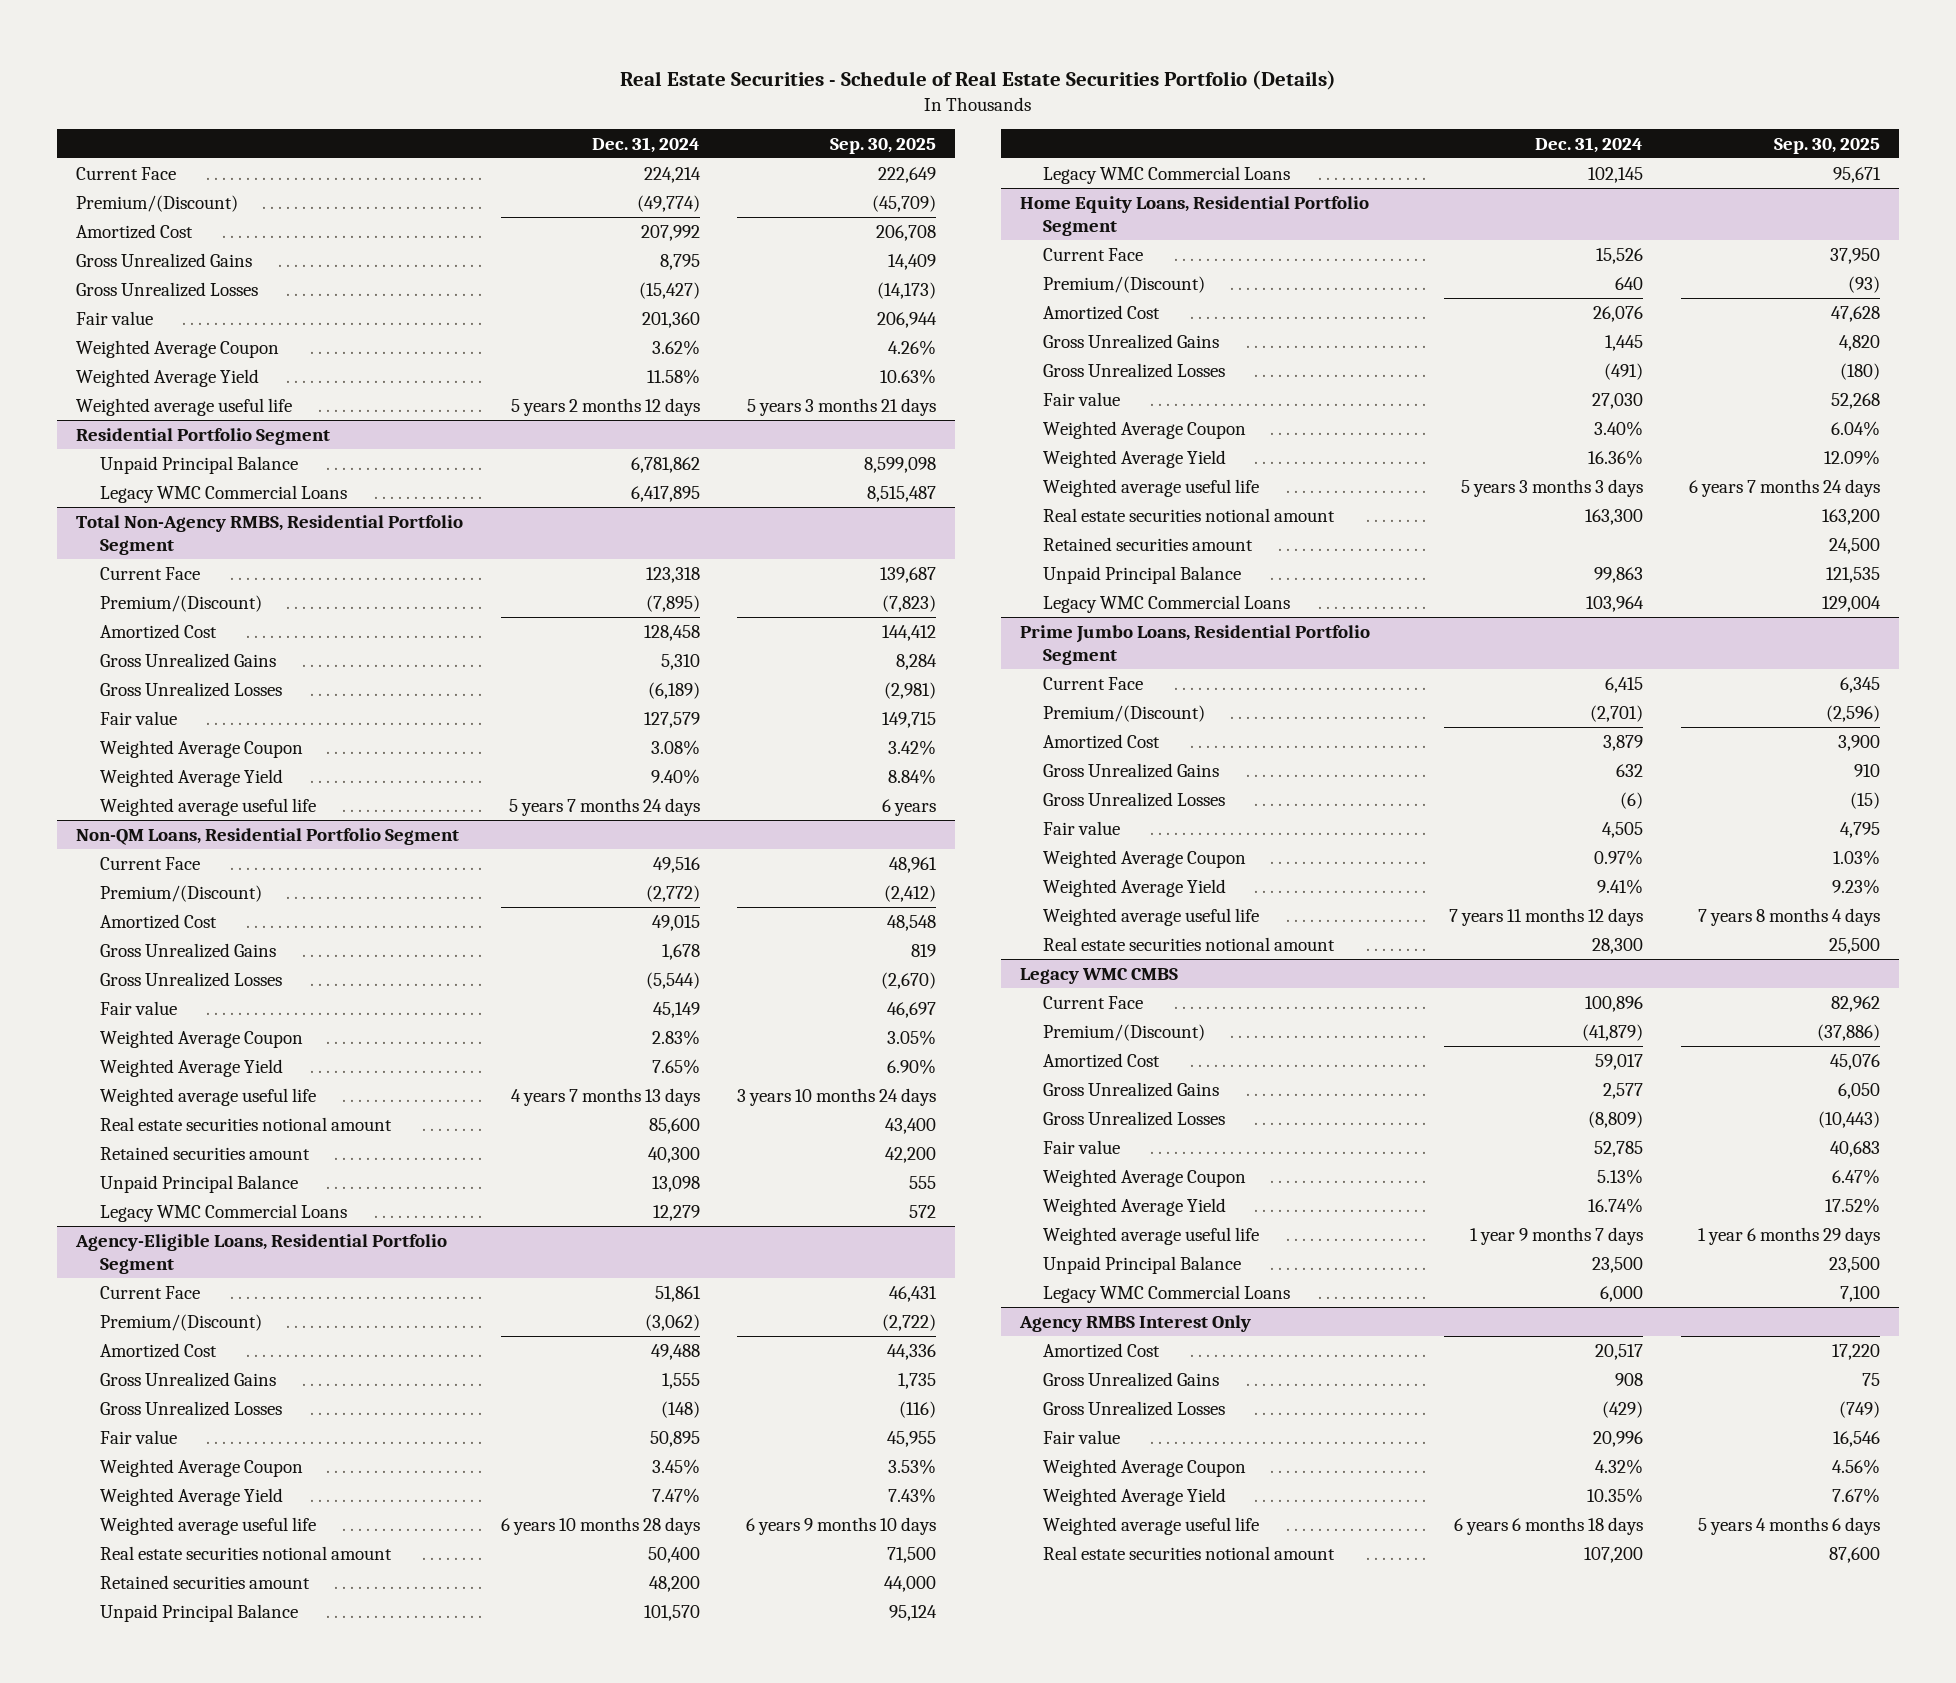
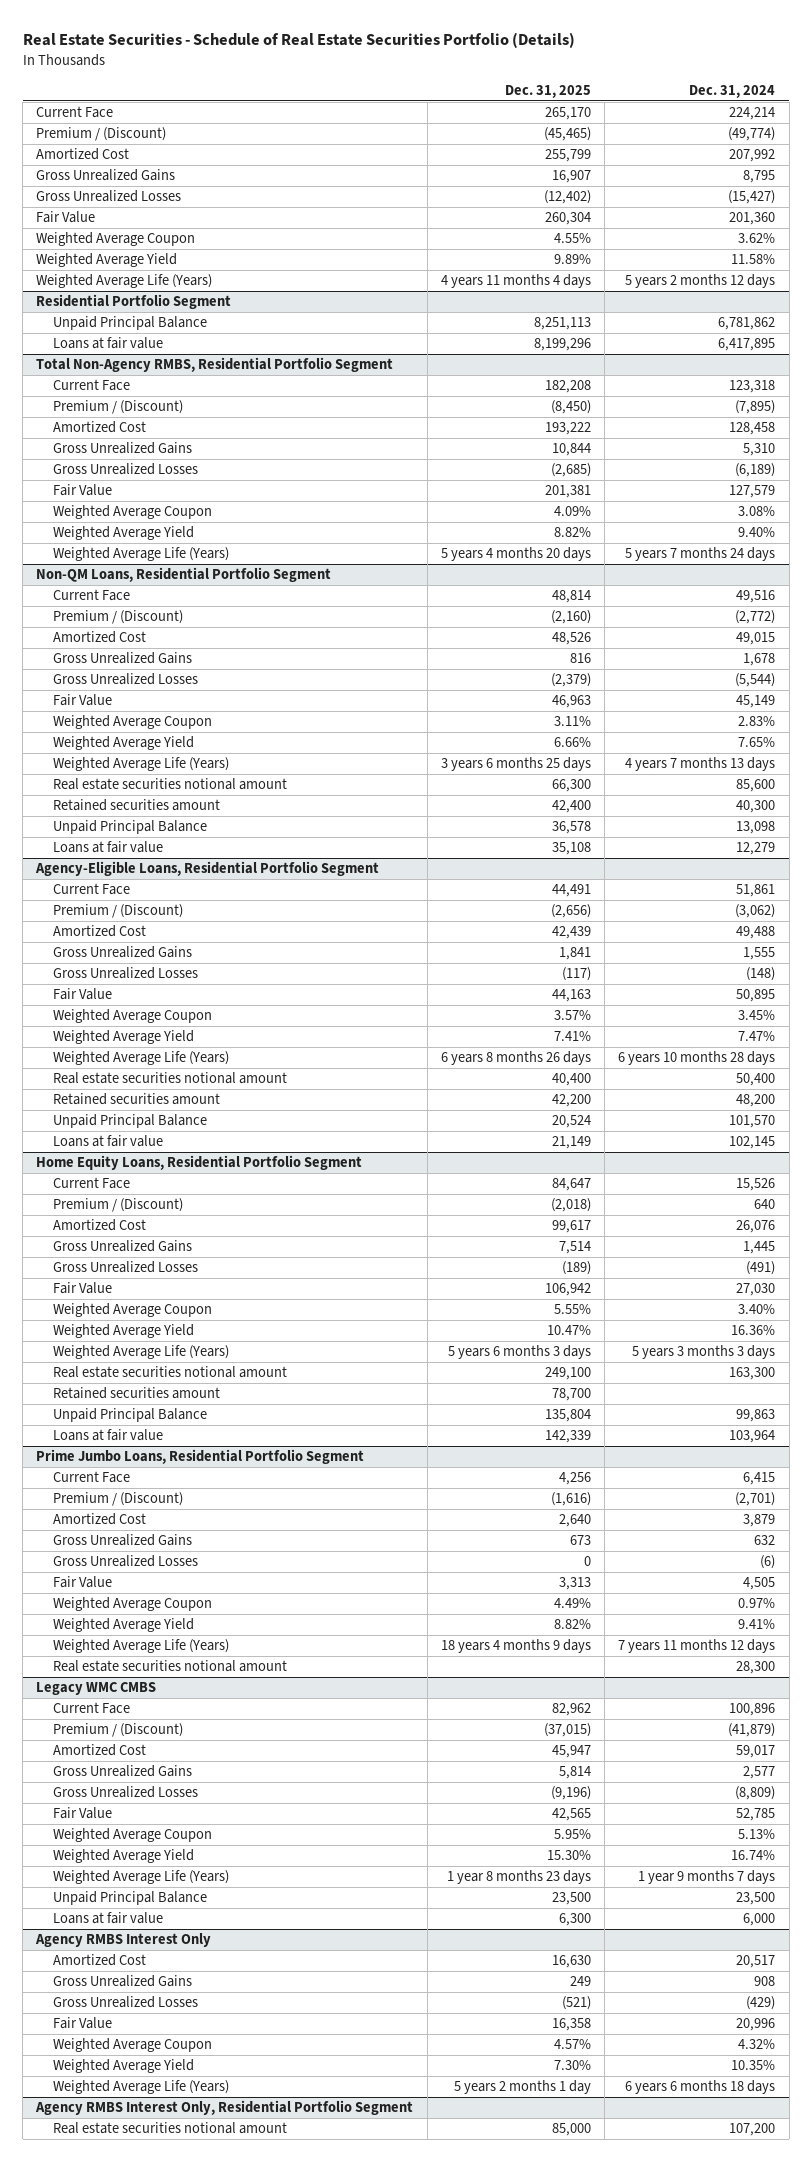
- | Dec. 31, 2024 | Sep. 30, 2025
+ | Dec. 31, 2025 | Dec. 31, 2024
- Premium/(Discount) | (49,774) | (45,709)
+ Premium / (Discount) | (45,465) | (49,774)
- Fair value | 201,360 | 206,944
+ Fair Value | 260,304 | 201,360
- Weighted average useful life | 5 years 2 months 12 days | 5 years 3 months 21 days
+ Weighted Average Life (Years) | 4 years 11 months 4 days | 5 years 2 months 12 days
@ Residential Portfolio Segment
- Legacy WMC Commercial Loans | 6,417,895 | 8,515,487
+ Loans at fair value | 8,199,296 | 6,417,895
@ Total Non-Agency RMBS, Residential Portfolio Segment
- Premium/(Discount) | (7,895) | (7,823)
+ Premium / (Discount) | (8,450) | (7,895)
- Fair value | 127,579 | 149,715
+ Fair Value | 201,381 | 127,579
- Weighted average useful life | 5 years 7 months 24 days | 6 years
+ Weighted Average Life (Years) | 5 years 4 months 20 days | 5 years 7 months 24 days
@ Non-QM Loans, Residential Portfolio Segment
- Premium/(Discount) | (2,772) | (2,412)
+ Premium / (Discount) | (2,160) | (2,772)
- Fair value | 45,149 | 46,697
+ Fair Value | 46,963 | 45,149
- Weighted average useful life | 4 years 7 months 13 days | 3 years 10 months 24 days
+ Weighted Average Life (Years) | 3 years 6 months 25 days | 4 years 7 months 13 days
- Legacy WMC Commercial Loans | 12,279 | 572
+ Loans at fair value | 35,108 | 12,279
@ Agency-Eligible Loans, Residential Portfolio Segment
- Premium/(Discount) | (3,062) | (2,722)
+ Premium / (Discount) | (2,656) | (3,062)
- Fair value | 50,895 | 45,955
+ Fair Value | 44,163 | 50,895
- Weighted average useful life | 6 years 10 months 28 days | 6 years 9 months 10 days
+ Weighted Average Life (Years) | 6 years 8 months 26 days | 6 years 10 months 28 days
- Legacy WMC Commercial Loans | 102,145 | 95,671
+ Loans at fair value | 21,149 | 102,145
@ Home Equity Loans, Residential Portfolio Segment
- Premium/(Discount) | 640 | (93)
+ Premium / (Discount) | (2,018) | 640
- Fair value | 27,030 | 52,268
+ Fair Value | 106,942 | 27,030
- Weighted average useful life | 5 years 3 months 3 days | 6 years 7 months 24 days
+ Weighted Average Life (Years) | 5 years 6 months 3 days | 5 years 3 months 3 days
- Legacy WMC Commercial Loans | 103,964 | 129,004
+ Loans at fair value | 142,339 | 103,964
@ Prime Jumbo Loans, Residential Portfolio Segment
- Premium/(Discount) | (2,701) | (2,596)
+ Premium / (Discount) | (1,616) | (2,701)
- Fair value | 4,505 | 4,795
+ Fair Value | 3,313 | 4,505
- Weighted average useful life | 7 years 11 months 12 days | 7 years 8 months 4 days
+ Weighted Average Life (Years) | 18 years 4 months 9 days | 7 years 11 months 12 days
@ Legacy WMC CMBS
- Premium/(Discount) | (41,879) | (37,886)
+ Premium / (Discount) | (37,015) | (41,879)
- Fair value | 52,785 | 40,683
+ Fair Value | 42,565 | 52,785
- Weighted average useful life | 1 year 9 months 7 days | 1 year 6 months 29 days
+ Weighted Average Life (Years) | 1 year 8 months 23 days | 1 year 9 months 7 days
- Legacy WMC Commercial Loans | 6,000 | 7,100
+ Loans at fair value | 6,300 | 6,000
@ Agency RMBS Interest Only
- Fair value | 20,996 | 16,546
+ Fair Value | 16,358 | 20,996
- Weighted average useful life | 6 years 6 months 18 days | 5 years 4 months 6 days
+ Weighted Average Life (Years) | 5 years 2 months 1 day | 6 years 6 months 18 days
+ Agency RMBS Interest Only, Residential Portfolio Segment

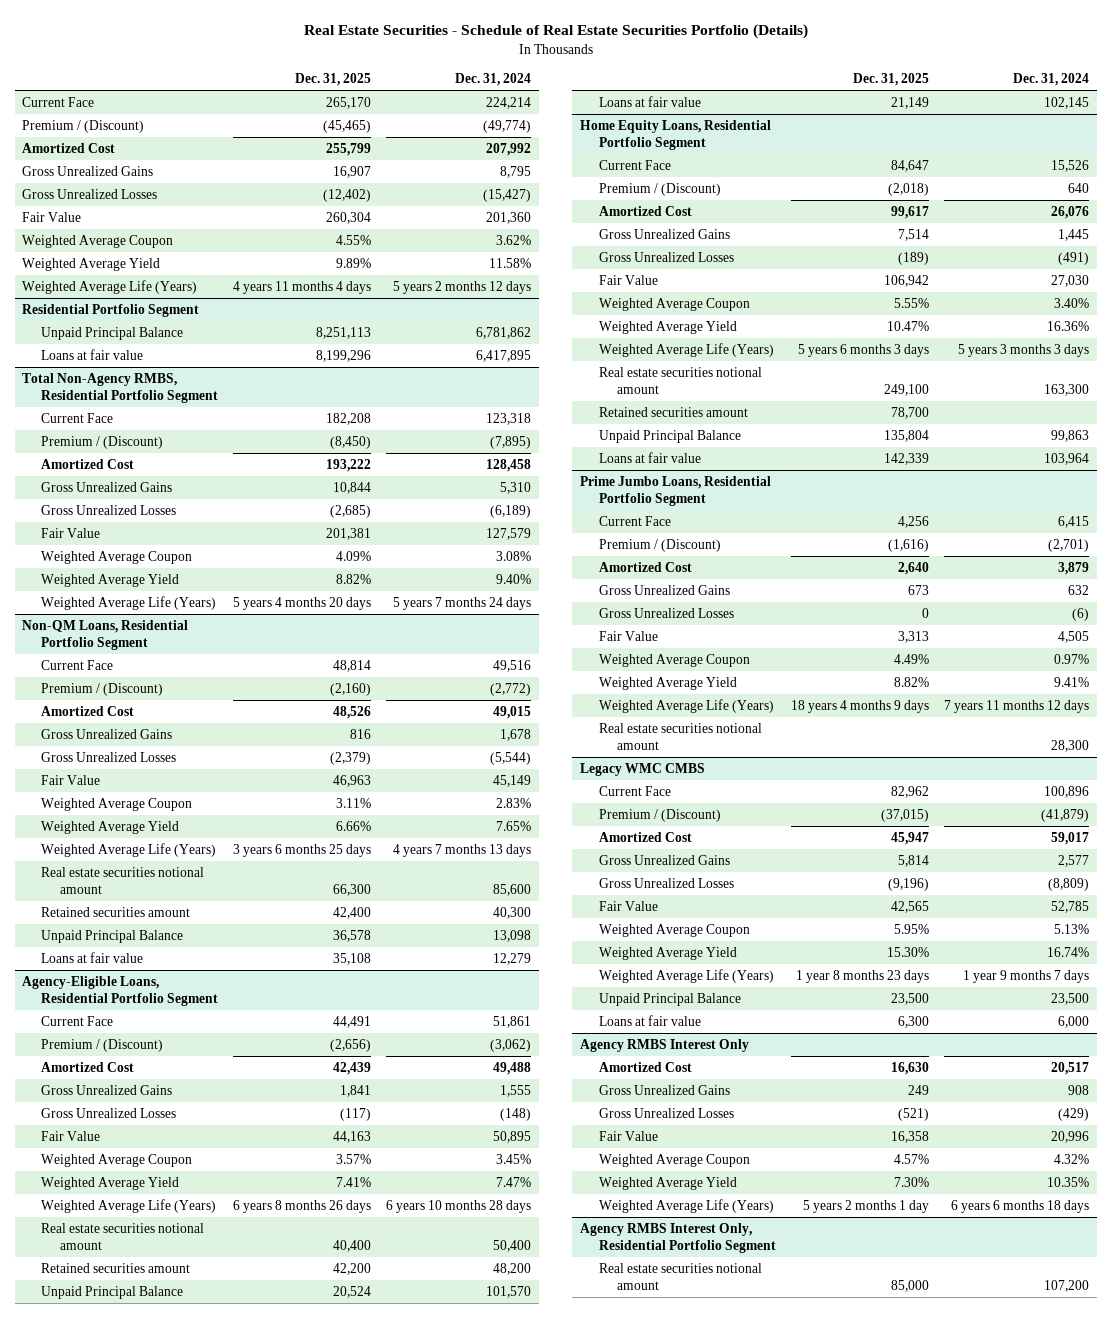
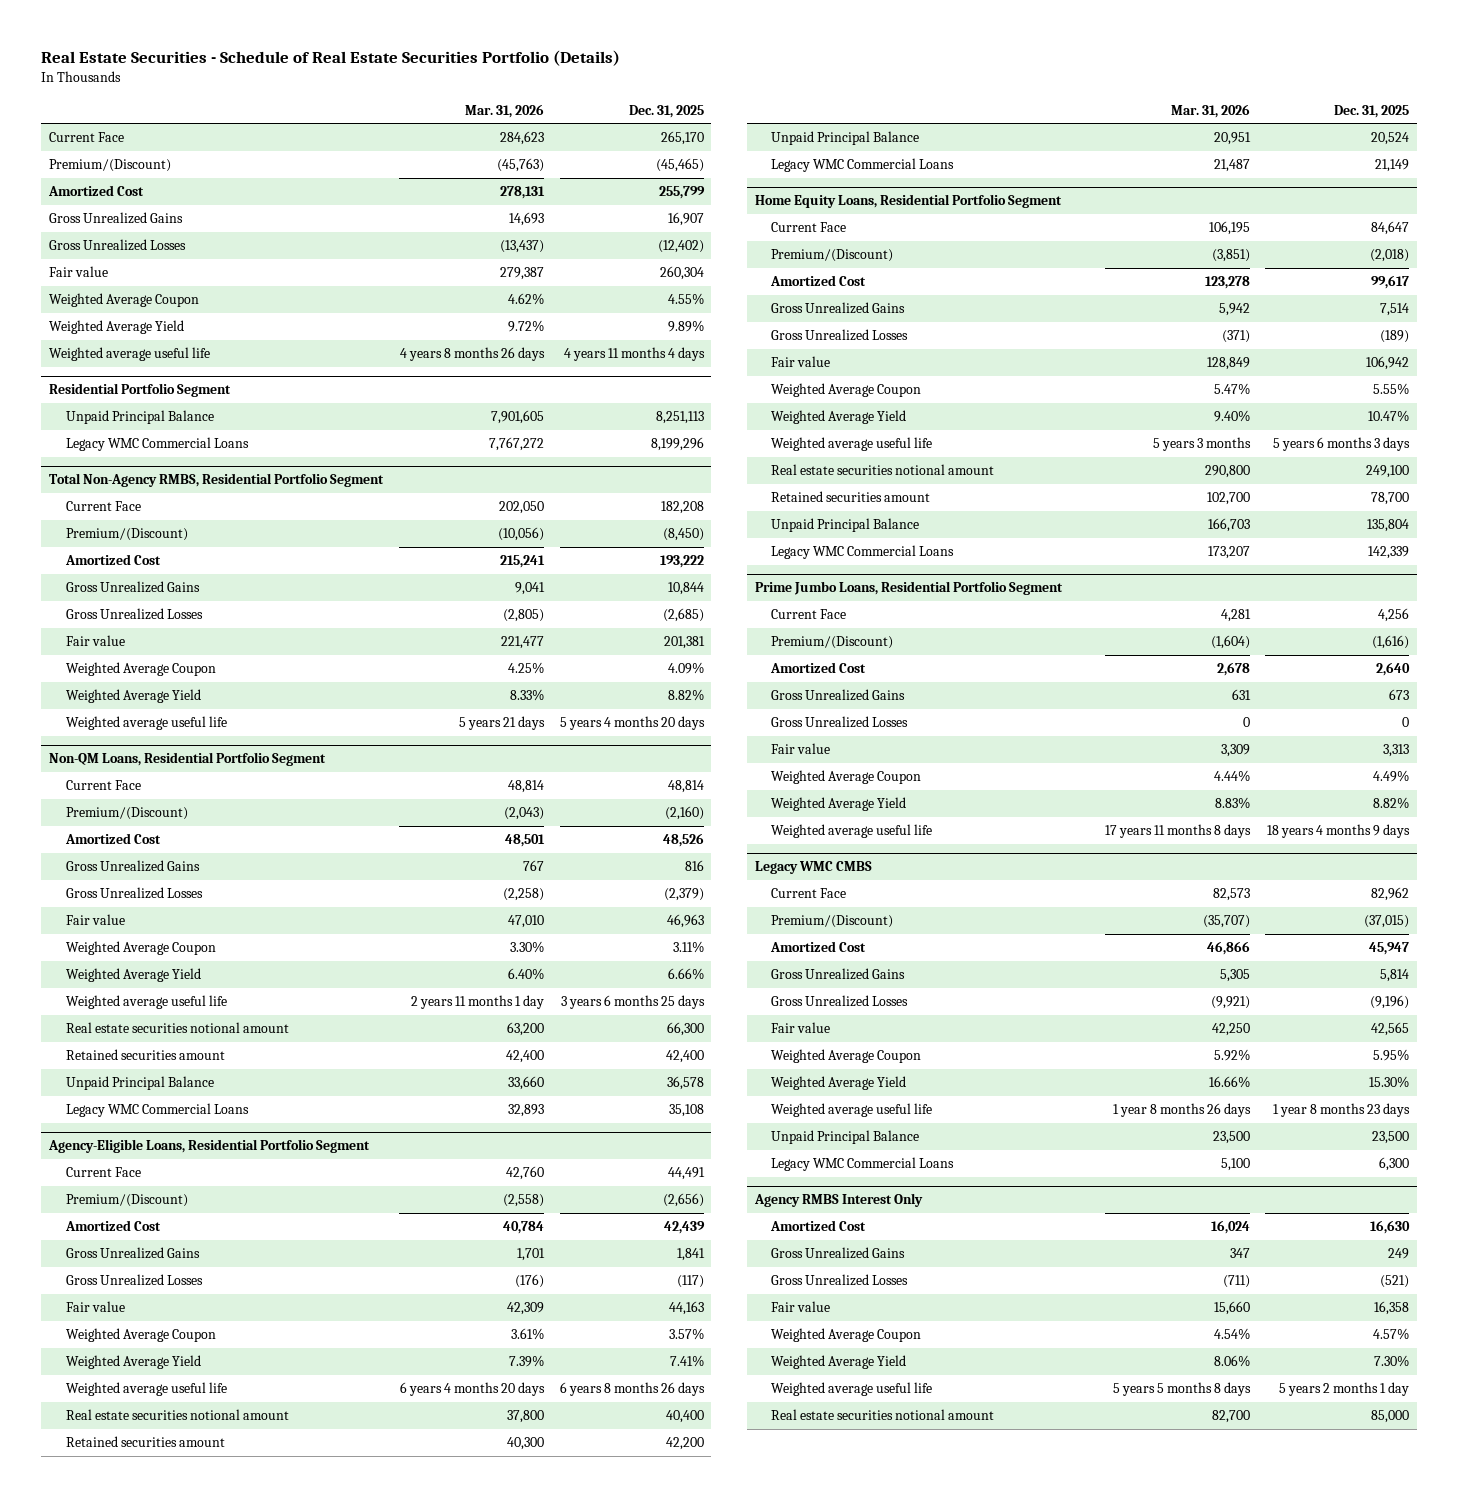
- | Dec. 31, 2025 | Dec. 31, 2024
+ | Mar. 31, 2026 | Dec. 31, 2025
- Premium / (Discount) | (45,465) | (49,774)
+ Premium/(Discount) | (45,763) | (45,465)
- Fair Value | 260,304 | 201,360
+ Fair value | 279,387 | 260,304
- Weighted Average Life (Years) | 4 years 11 months 4 days | 5 years 2 months 12 days
+ Weighted average useful life | 4 years 8 months 26 days | 4 years 11 months 4 days
@ Residential Portfolio Segment
- Loans at fair value | 8,199,296 | 6,417,895
+ Legacy WMC Commercial Loans | 7,767,272 | 8,199,296
@ Total Non-Agency RMBS, Residential Portfolio Segment
- Premium / (Discount) | (8,450) | (7,895)
+ Premium/(Discount) | (10,056) | (8,450)
- Fair Value | 201,381 | 127,579
+ Fair value | 221,477 | 201,381
- Weighted Average Life (Years) | 5 years 4 months 20 days | 5 years 7 months 24 days
+ Weighted average useful life | 5 years 21 days | 5 years 4 months 20 days
@ Non-QM Loans, Residential Portfolio Segment
- Premium / (Discount) | (2,160) | (2,772)
+ Premium/(Discount) | (2,043) | (2,160)
- Fair Value | 46,963 | 45,149
+ Fair value | 47,010 | 46,963
- Weighted Average Life (Years) | 3 years 6 months 25 days | 4 years 7 months 13 days
+ Weighted average useful life | 2 years 11 months 1 day | 3 years 6 months 25 days
- Loans at fair value | 35,108 | 12,279
+ Legacy WMC Commercial Loans | 32,893 | 35,108
@ Agency-Eligible Loans, Residential Portfolio Segment
- Premium / (Discount) | (2,656) | (3,062)
+ Premium/(Discount) | (2,558) | (2,656)
- Fair Value | 44,163 | 50,895
+ Fair value | 42,309 | 44,163
- Weighted Average Life (Years) | 6 years 8 months 26 days | 6 years 10 months 28 days
+ Weighted average useful life | 6 years 4 months 20 days | 6 years 8 months 26 days
- Loans at fair value | 21,149 | 102,145
+ Legacy WMC Commercial Loans | 21,487 | 21,149
@ Home Equity Loans, Residential Portfolio Segment
- Premium / (Discount) | (2,018) | 640
+ Premium/(Discount) | (3,851) | (2,018)
- Fair Value | 106,942 | 27,030
+ Fair value | 128,849 | 106,942
- Weighted Average Life (Years) | 5 years 6 months 3 days | 5 years 3 months 3 days
+ Weighted average useful life | 5 years 3 months | 5 years 6 months 3 days
- Loans at fair value | 142,339 | 103,964
+ Legacy WMC Commercial Loans | 173,207 | 142,339
@ Prime Jumbo Loans, Residential Portfolio Segment
- Premium / (Discount) | (1,616) | (2,701)
+ Premium/(Discount) | (1,604) | (1,616)
- Fair Value | 3,313 | 4,505
+ Fair value | 3,309 | 3,313
- Weighted Average Life (Years) | 18 years 4 months 9 days | 7 years 11 months 12 days
- Real estate securities notional amount | | 28,300
+ Weighted average useful life | 17 years 11 months 8 days | 18 years 4 months 9 days
@ Legacy WMC CMBS
- Premium / (Discount) | (37,015) | (41,879)
+ Premium/(Discount) | (35,707) | (37,015)
- Fair Value | 42,565 | 52,785
+ Fair value | 42,250 | 42,565
- Weighted Average Life (Years) | 1 year 8 months 23 days | 1 year 9 months 7 days
+ Weighted average useful life | 1 year 8 months 26 days | 1 year 8 months 23 days
- Loans at fair value | 6,300 | 6,000
+ Legacy WMC Commercial Loans | 5,100 | 6,300
@ Agency RMBS Interest Only
- Fair Value | 16,358 | 20,996
+ Fair value | 15,660 | 16,358
- Weighted Average Life (Years) | 5 years 2 months 1 day | 6 years 6 months 18 days
- Agency RMBS Interest Only, Residential Portfolio Segment
@ Agency RMBS Interest Only
+ Weighted average useful life | 5 years 5 months 8 days | 5 years 2 months 1 day

